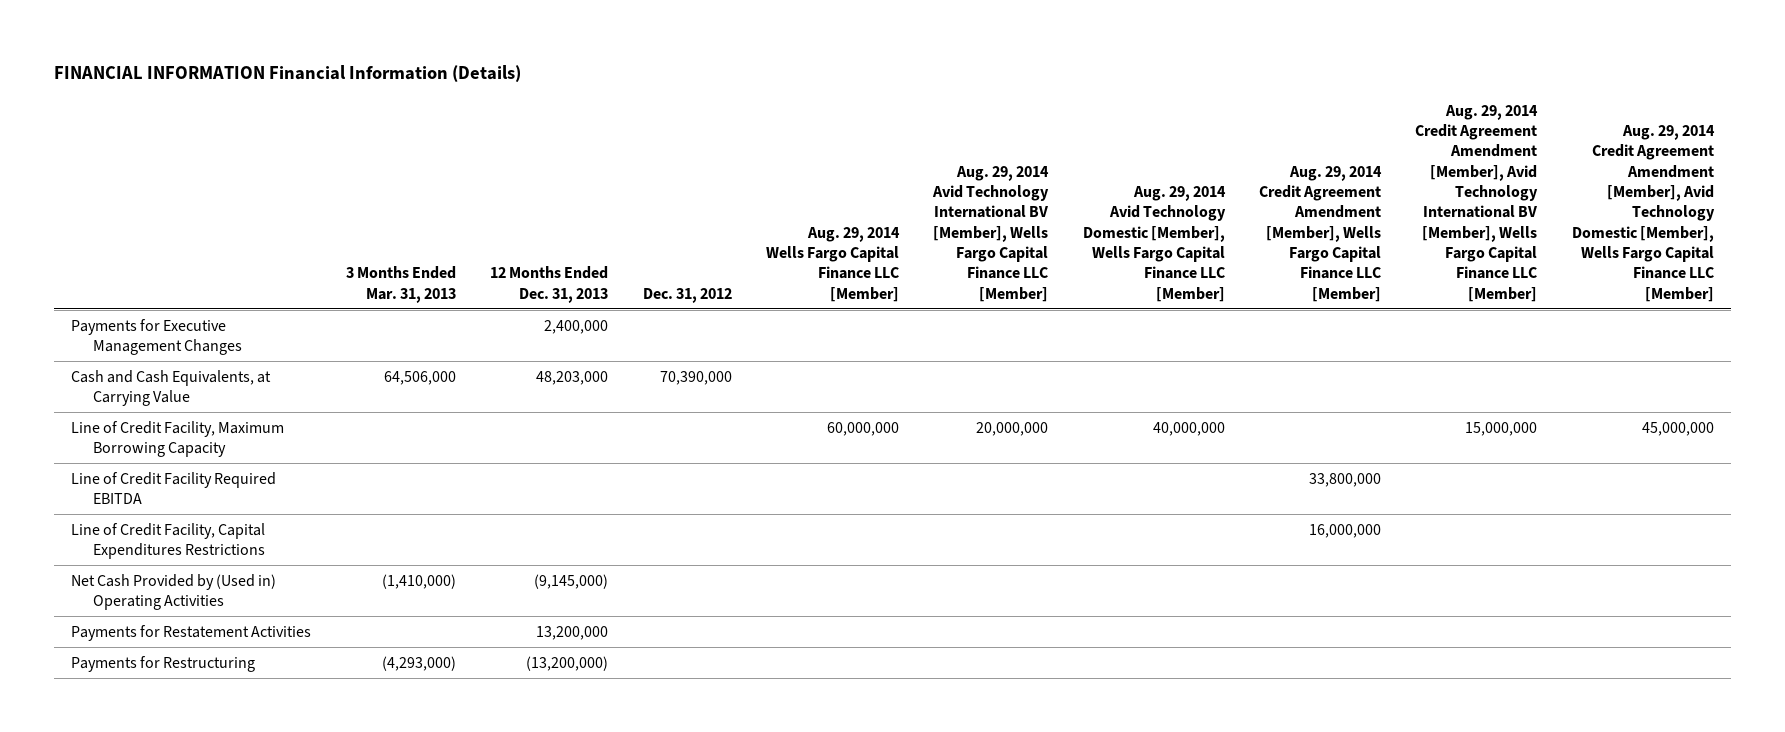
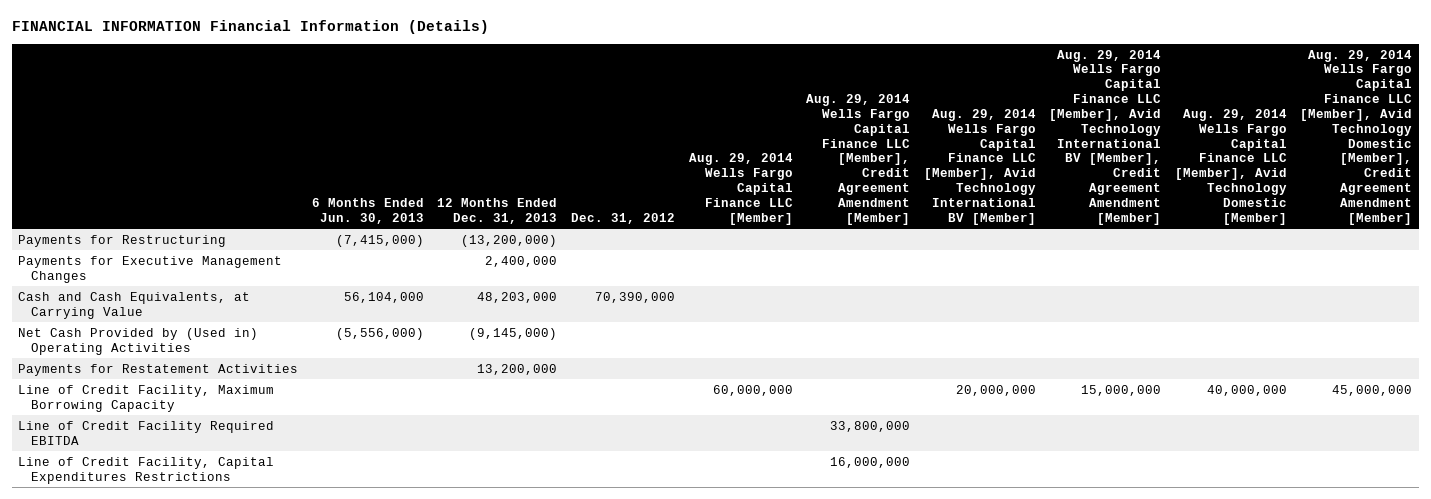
- | 3 Months Ended Mar. 31, 2013 | 12 Months Ended Dec. 31, 2013 | Dec. 31, 2012 | Aug. 29, 2014 Wells Fargo Capital Finance LLC [Member] | Aug. 29, 2014 Avid Technology International BV [Member], Wells Fargo Capital Finance LLC [Member] | Aug. 29, 2014 Avid Technology Domestic [Member], Wells Fargo Capital Finance LLC [Member] | Aug. 29, 2014 Credit Agreement Amendment [Member], Wells Fargo Capital Finance LLC [Member] | Aug. 29, 2014 Credit Agreement Amendment [Member], Avid Technology International BV [Member], Wells Fargo Capital Finance LLC [Member] | Aug. 29, 2014 Credit Agreement Amendment [Member], Avid Technology Domestic [Member], Wells Fargo Capital Finance LLC [Member]
+ | 6 Months Ended Jun. 30, 2013 | 12 Months Ended Dec. 31, 2013 | Dec. 31, 2012 | Aug. 29, 2014 Wells Fargo Capital Finance LLC [Member] | Aug. 29, 2014 Wells Fargo Capital Finance LLC [Member], Credit Agreement Amendment [Member] | Aug. 29, 2014 Wells Fargo Capital Finance LLC [Member], Avid Technology International BV [Member] | Aug. 29, 2014 Wells Fargo Capital Finance LLC [Member], Avid Technology International BV [Member], Credit Agreement Amendment [Member] | Aug. 29, 2014 Wells Fargo Capital Finance LLC [Member], Avid Technology Domestic [Member] | Aug. 29, 2014 Wells Fargo Capital Finance LLC [Member], Avid Technology Domestic [Member], Credit Agreement Amendment [Member]
moved up: Payments for Restructuring | (7,415,000) | (13,200,000) | | | | | | |
moved up: Net Cash Provided by (Used in) Operating Activities | (5,556,000) | (9,145,000) | | | | | | |
moved up: Payments for Restatement Activities | | 13,200,000 | | | | | | |

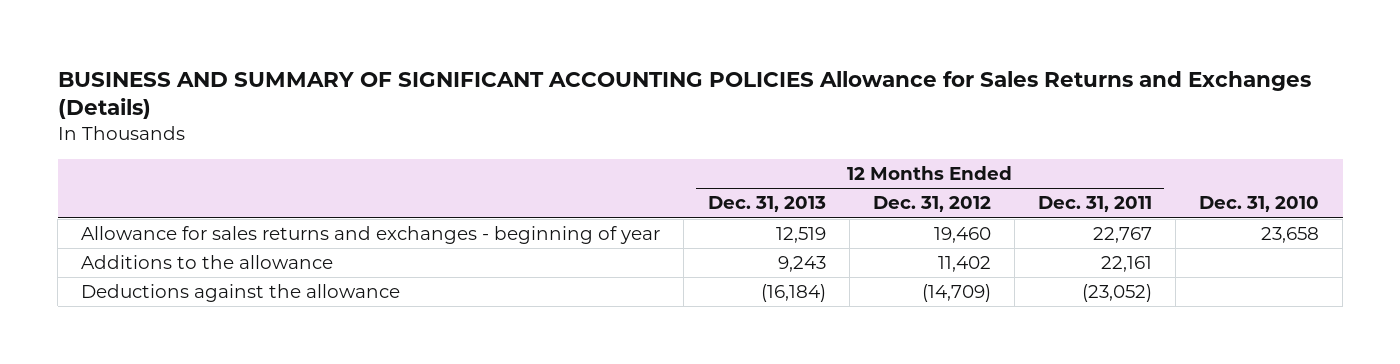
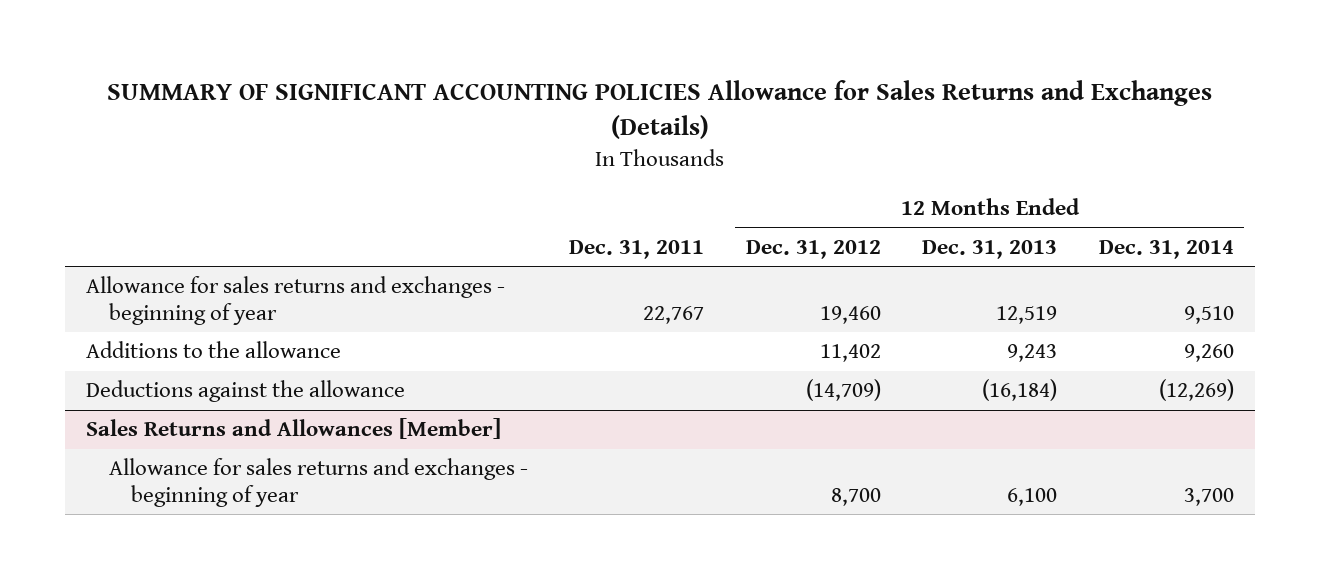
- BUSINESS AND SUMMARY OF SIGNIFICANT ACCOUNTING POLICIES Allowance for Sales Returns and Exchanges (Details)
+ SUMMARY OF SIGNIFICANT ACCOUNTING POLICIES Allowance for Sales Returns and Exchanges (Details)
- | 12 Months Ended Dec. 31, 2013 | 12 Months Ended Dec. 31, 2012 | 12 Months Ended Dec. 31, 2011 | Dec. 31, 2010
+ | Dec. 31, 2011 | 12 Months Ended Dec. 31, 2012 | 12 Months Ended Dec. 31, 2013 | 12 Months Ended Dec. 31, 2014
+ Sales Returns and Allowances [Member]
+ Allowance for sales returns and exchanges - beginning of year | | 8,700 | 6,100 | 3,700

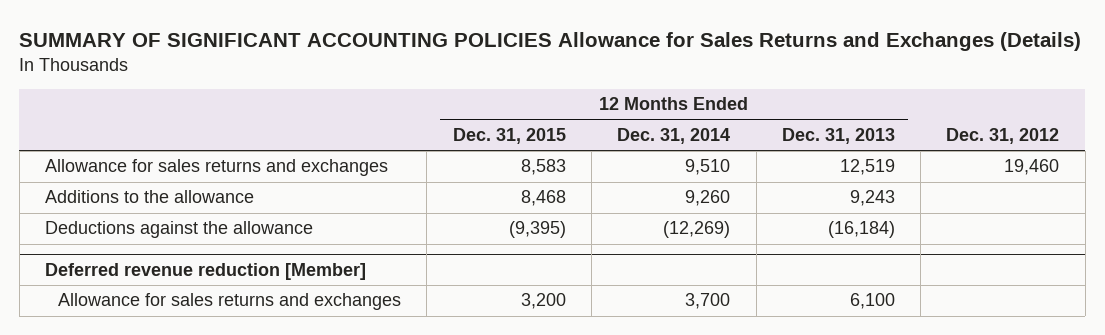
- | Dec. 31, 2011 | 12 Months Ended Dec. 31, 2012 | 12 Months Ended Dec. 31, 2013 | 12 Months Ended Dec. 31, 2014
+ | 12 Months Ended Dec. 31, 2015 | 12 Months Ended Dec. 31, 2014 | 12 Months Ended Dec. 31, 2013 | Dec. 31, 2012
- Allowance for sales returns and exchanges - beginning of year | 22,767 | 19,460 | 12,519 | 9,510
+ Allowance for sales returns and exchanges | 8,583 | 9,510 | 12,519 | 19,460
- Sales Returns and Allowances [Member]
- Allowance for sales returns and exchanges - beginning of year | | 8,700 | 6,100 | 3,700
+ Deferred revenue reduction [Member]
+ Allowance for sales returns and exchanges | 3,200 | 3,700 | 6,100 |

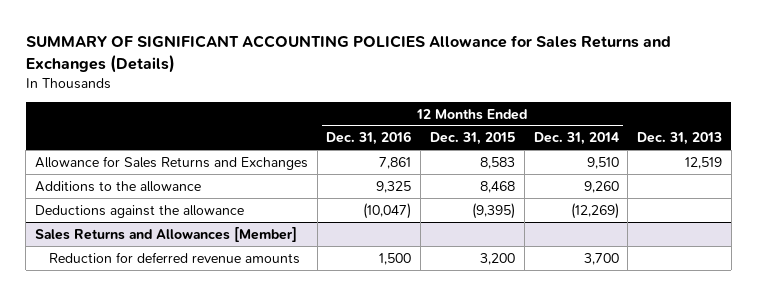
- | 12 Months Ended Dec. 31, 2015 | 12 Months Ended Dec. 31, 2014 | 12 Months Ended Dec. 31, 2013 | Dec. 31, 2012
+ | 12 Months Ended Dec. 31, 2016 | 12 Months Ended Dec. 31, 2015 | 12 Months Ended Dec. 31, 2014 | Dec. 31, 2013
- Allowance for sales returns and exchanges | 8,583 | 9,510 | 12,519 | 19,460
+ Allowance for Sales Returns and Exchanges | 7,861 | 8,583 | 9,510 | 12,519
- Deferred revenue reduction [Member]
- Allowance for sales returns and exchanges | 3,200 | 3,700 | 6,100 |
+ Sales Returns and Allowances [Member]
+ Reduction for deferred revenue amounts | 1,500 | 3,200 | 3,700 |

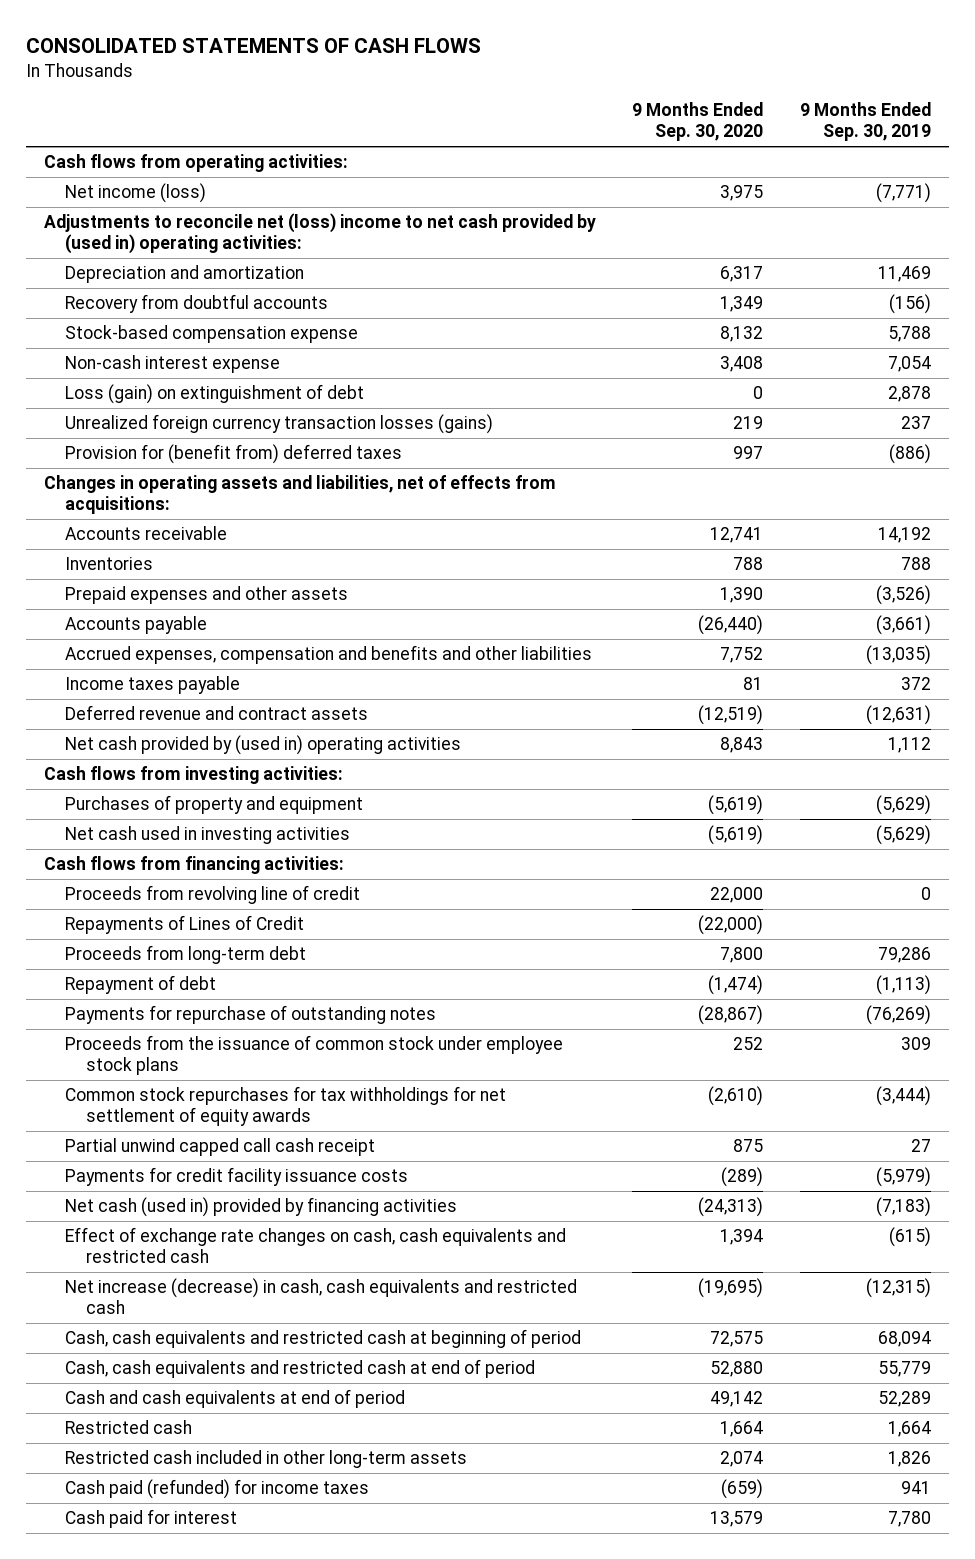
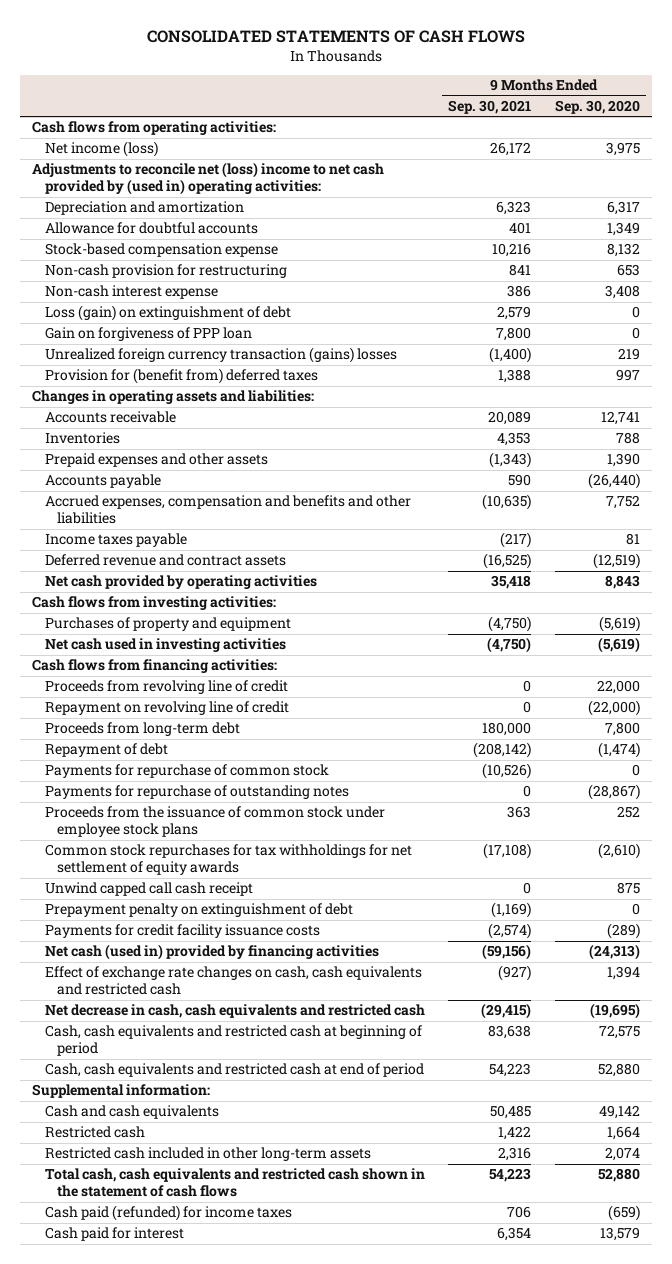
- | 9 Months Ended Sep. 30, 2020 | 9 Months Ended Sep. 30, 2019
+ | 9 Months Ended Sep. 30, 2021 | 9 Months Ended Sep. 30, 2020
- Recovery from doubtful accounts | 1,349 | (156)
+ Allowance for doubtful accounts | 401 | 1,349
+ Non-cash provision for restructuring | 841 | 653
- Unrealized foreign currency transaction losses (gains) | 219 | 237
+ Gain on forgiveness of PPP loan | 7,800 | 0
+ Unrealized foreign currency transaction (gains) losses | (1,400) | 219
- Changes in operating assets and liabilities, net of effects from acquisitions:
+ Changes in operating assets and liabilities:
- Net cash provided by (used in) operating activities | 8,843 | 1,112
+ Net cash provided by operating activities | 35,418 | 8,843
- Repayments of Lines of Credit | (22,000) |
+ Repayment on revolving line of credit | 0 | (22,000)
+ Payments for repurchase of common stock | (10,526) | 0
- Partial unwind capped call cash receipt | 875 | 27
+ Unwind capped call cash receipt | 0 | 875
+ Prepayment penalty on extinguishment of debt | (1,169) | 0
- Net increase (decrease) in cash, cash equivalents and restricted cash | (19,695) | (12,315)
+ Net decrease in cash, cash equivalents and restricted cash | (29,415) | (19,695)
- Cash and cash equivalents at end of period | 49,142 | 52,289
+ Supplemental information:
+ Cash and cash equivalents | 50,485 | 49,142
+ Total cash, cash equivalents and restricted cash shown in the statement of cash flows | 54,223 | 52,880

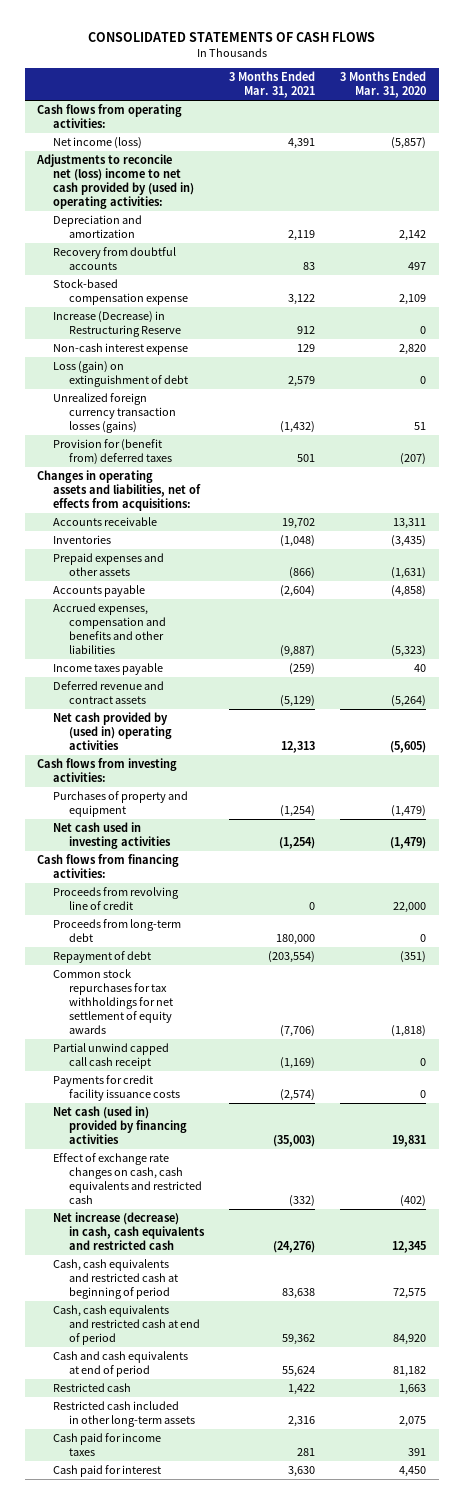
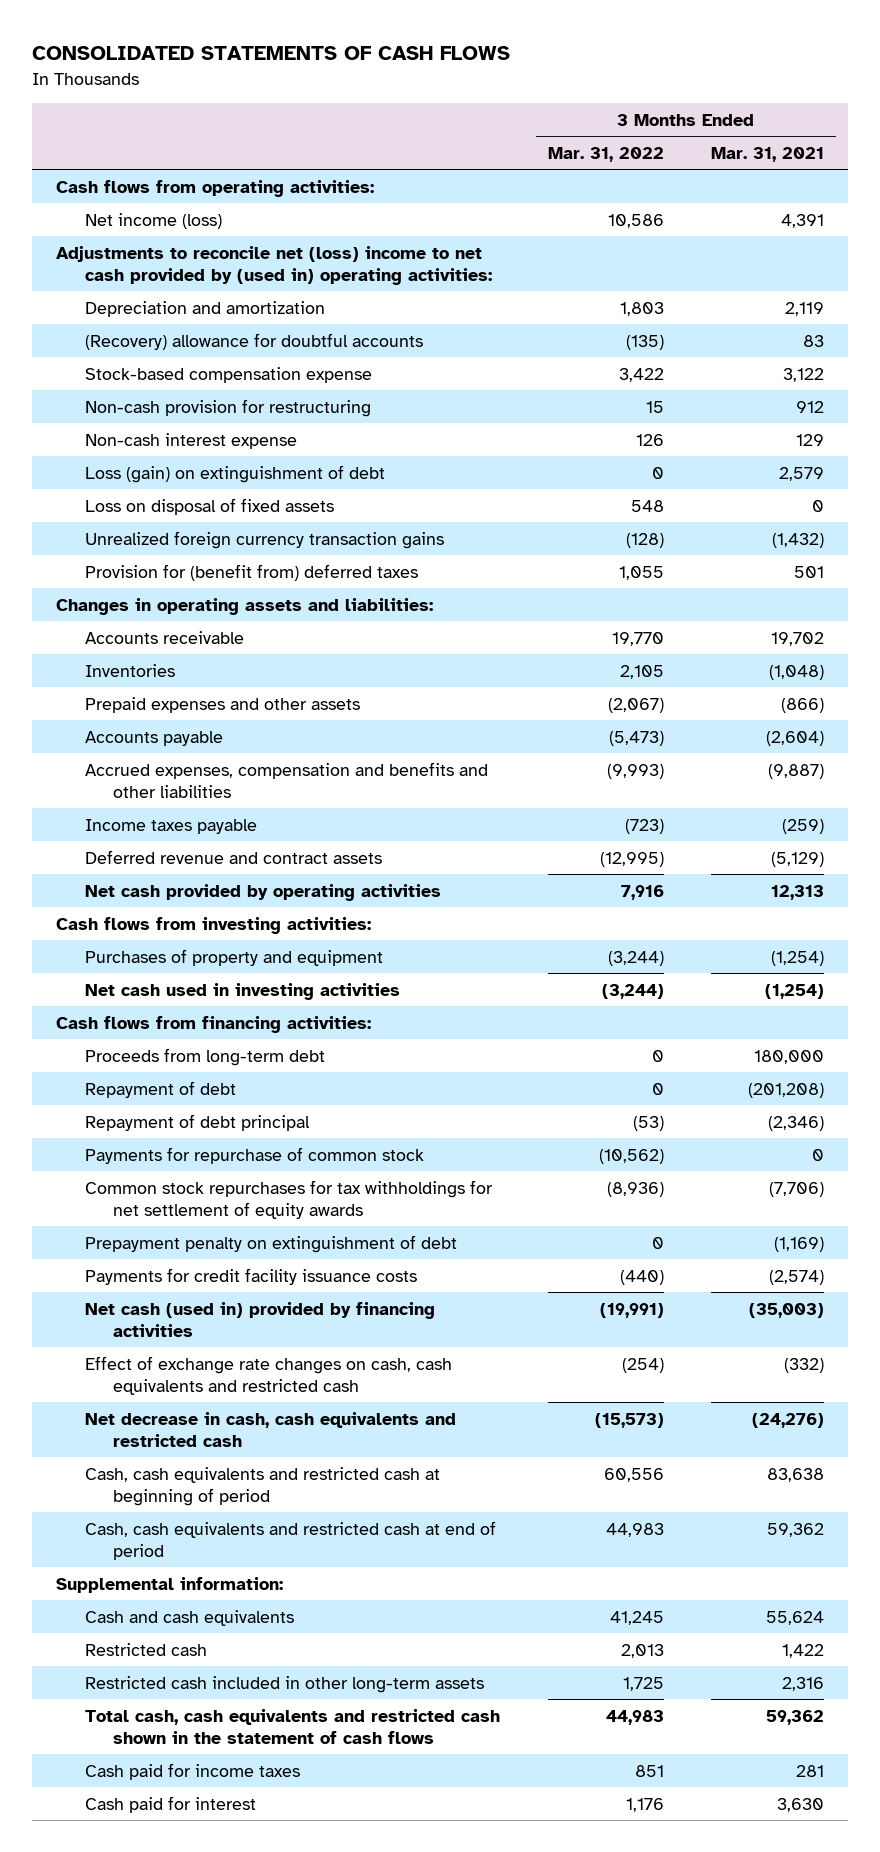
- | 3 Months Ended Mar. 31, 2021 | 3 Months Ended Mar. 31, 2020
+ | 3 Months Ended Mar. 31, 2022 | 3 Months Ended Mar. 31, 2021
- Recovery from doubtful accounts | 83 | 497
+ (Recovery) allowance for doubtful accounts | (135) | 83
- Increase (Decrease) in Restructuring Reserve | 912 | 0
+ Non-cash provision for restructuring | 15 | 912
- Unrealized foreign currency transaction losses (gains) | (1,432) | 51
+ Loss on disposal of fixed assets | 548 | 0
+ Unrealized foreign currency transaction gains | (128) | (1,432)
- Changes in operating assets and liabilities, net of effects from acquisitions:
+ Changes in operating assets and liabilities:
- Net cash provided by (used in) operating activities | 12,313 | (5,605)
+ Net cash provided by operating activities | 7,916 | 12,313
- Proceeds from revolving line of credit | 0 | 22,000
- Repayment of debt | (203,554) | (351)
+ Repayment of debt | 0 | (201,208)
+ Repayment of debt principal | (53) | (2,346)
+ Payments for repurchase of common stock | (10,562) | 0
- Partial unwind capped call cash receipt | (1,169) | 0
+ Prepayment penalty on extinguishment of debt | 0 | (1,169)
- Net increase (decrease) in cash, cash equivalents and restricted cash | (24,276) | 12,345
+ Net decrease in cash, cash equivalents and restricted cash | (15,573) | (24,276)
- Cash and cash equivalents at end of period | 55,624 | 81,182
+ Supplemental information:
+ Cash and cash equivalents | 41,245 | 55,624
+ Total cash, cash equivalents and restricted cash shown in the statement of cash flows | 44,983 | 59,362

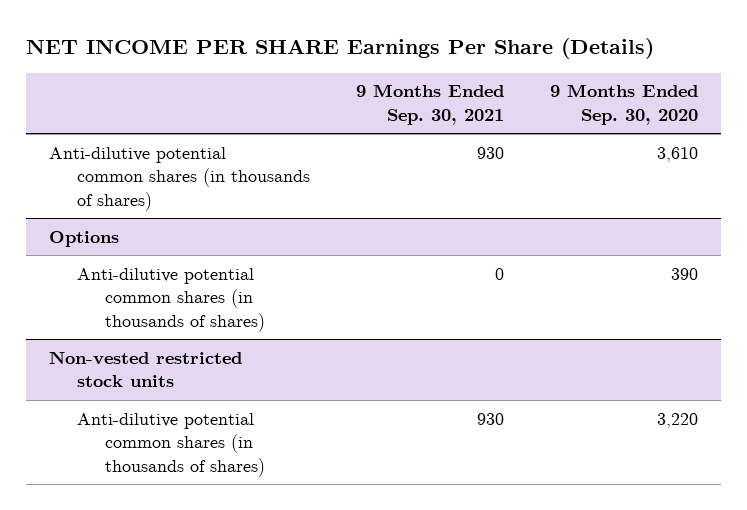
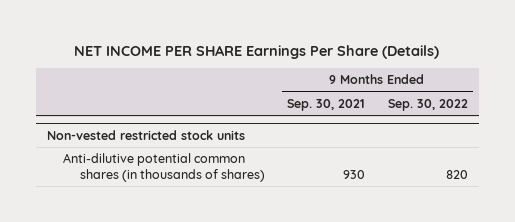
- | 9 Months Ended Sep. 30, 2021 | 9 Months Ended Sep. 30, 2020
+ | 9 Months Ended Sep. 30, 2021 | 9 Months Ended Sep. 30, 2022
- Anti-dilutive potential common shares (in thousands of shares) | 930 | 3,610
- Options
- Anti-dilutive potential common shares (in thousands of shares) | 0 | 390

